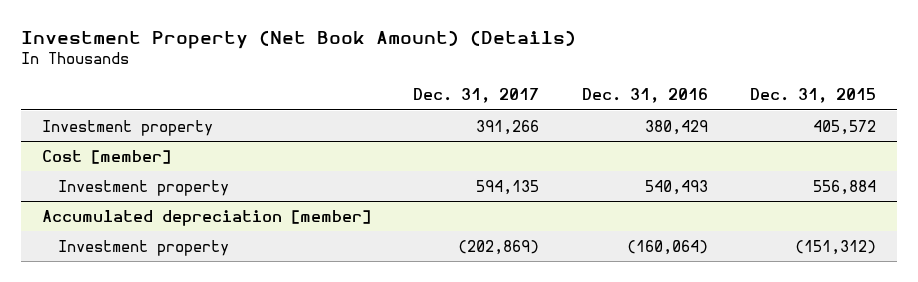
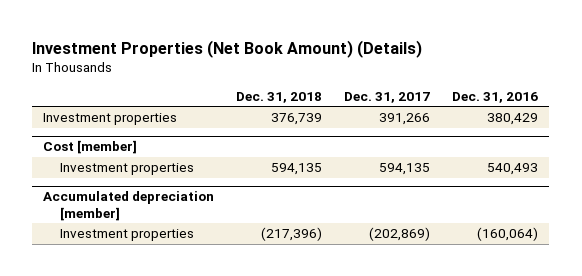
- Investment Property (Net Book Amount) (Details)
+ Investment Properties (Net Book Amount) (Details)
- | Dec. 31, 2017 | Dec. 31, 2016 | Dec. 31, 2015
+ | Dec. 31, 2018 | Dec. 31, 2017 | Dec. 31, 2016
- Investment property | 391,266 | 380,429 | 405,572
+ Investment properties | 376,739 | 391,266 | 380,429
@ Cost [member]
- Investment property | 594,135 | 540,493 | 556,884
+ Investment properties | 594,135 | 594,135 | 540,493
@ Accumulated depreciation [member]
- Investment property | (202,869) | (160,064) | (151,312)
+ Investment properties | (217,396) | (202,869) | (160,064)

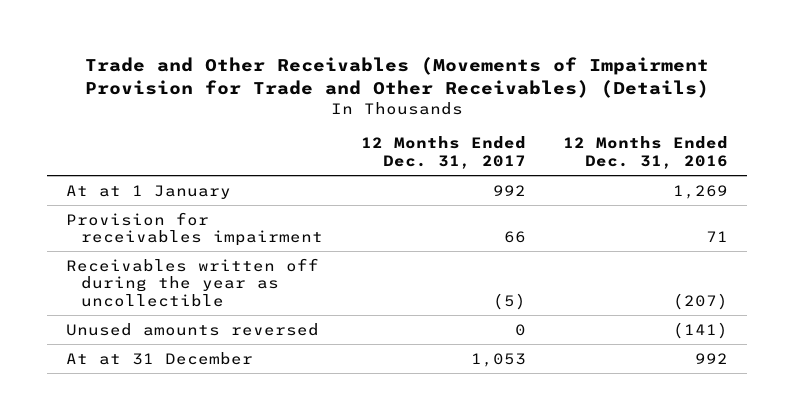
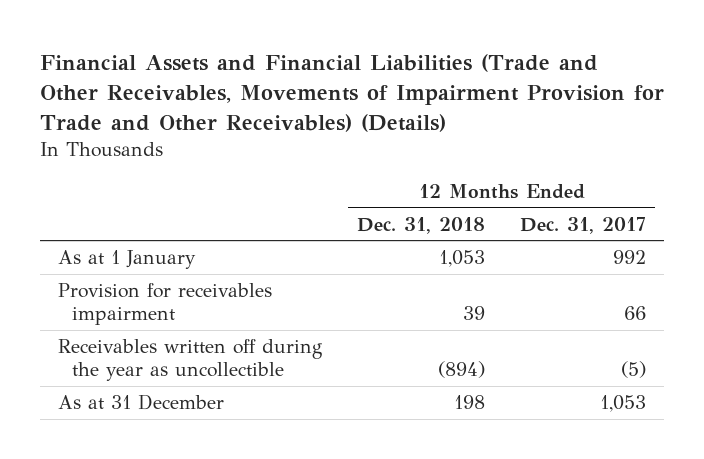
- Trade and Other Receivables (Movements of Impairment Provision for Trade and Other Receivables) (Details)
+ Financial Assets and Financial Liabilities (Trade and Other Receivables, Movements of Impairment Provision for Trade and Other Receivables) (Details)
- | 12 Months Ended Dec. 31, 2017 | 12 Months Ended Dec. 31, 2016
+ | 12 Months Ended Dec. 31, 2018 | 12 Months Ended Dec. 31, 2017
- At at 1 January | 992 | 1,269
+ As at 1 January | 1,053 | 992
- Unused amounts reversed | 0 | (141)
- At at 31 December | 1,053 | 992
+ As at 31 December | 198 | 1,053

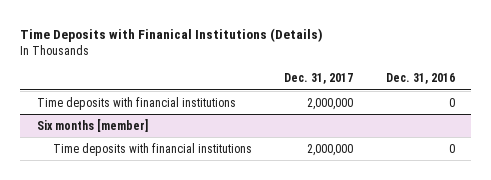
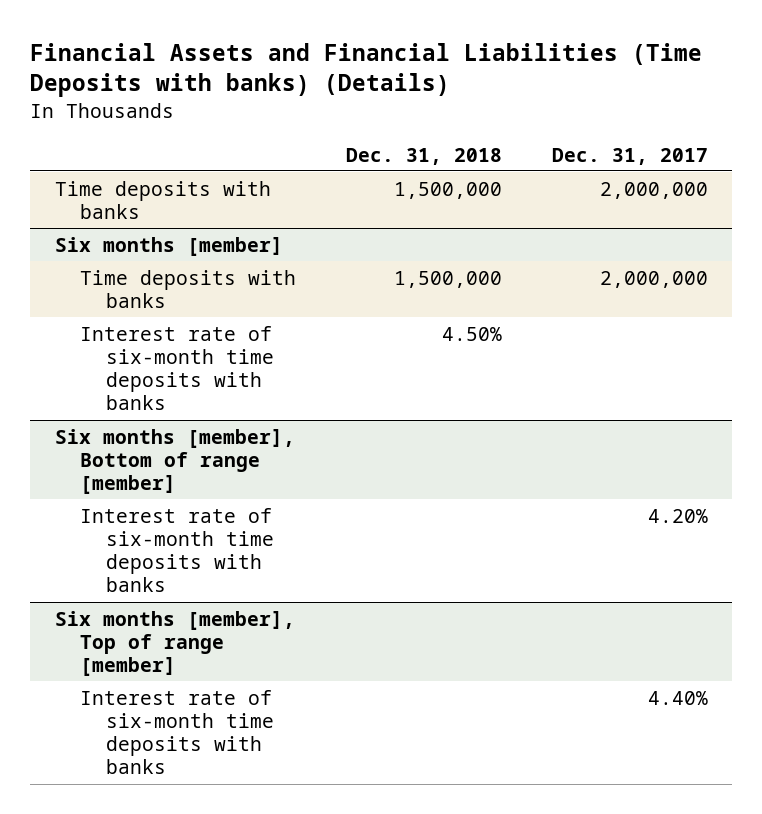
- Time Deposits with Finanical Institutions (Details)
+ Financial Assets and Financial Liabilities (Time Deposits with banks) (Details)
- | Dec. 31, 2017 | Dec. 31, 2016
+ | Dec. 31, 2018 | Dec. 31, 2017
- Time deposits with financial institutions | 2,000,000 | 0
+ Time deposits with banks | 1,500,000 | 2,000,000
@ Six months [member]
- Time deposits with financial institutions | 2,000,000 | 0
+ Time deposits with banks | 1,500,000 | 2,000,000
+ Interest rate of six-month time deposits with banks | 4.50% |
+ Six months [member], Bottom of range [member]
+ Interest rate of six-month time deposits with banks | | 4.20%
+ Six months [member], Top of range [member]
+ Interest rate of six-month time deposits with banks | | 4.40%

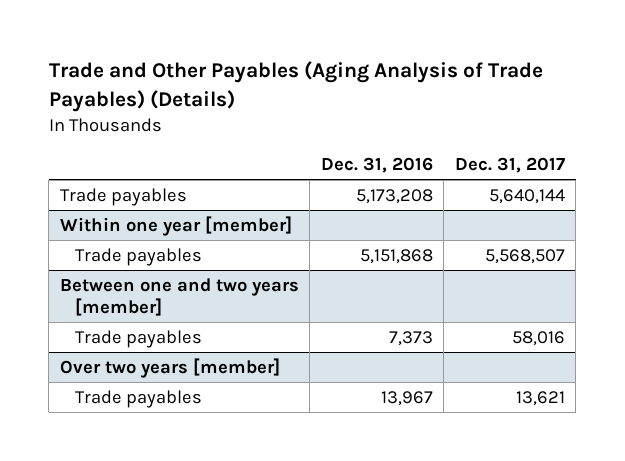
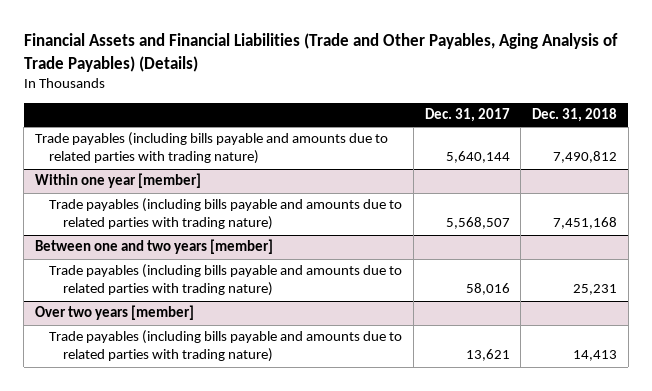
- Trade and Other Payables (Aging Analysis of Trade Payables) (Details)
+ Financial Assets and Financial Liabilities (Trade and Other Payables, Aging Analysis of Trade Payables) (Details)
- | Dec. 31, 2016 | Dec. 31, 2017
+ | Dec. 31, 2017 | Dec. 31, 2018
- Trade payables | 5,173,208 | 5,640,144
+ Trade payables (including bills payable and amounts due to related parties with trading nature) | 5,640,144 | 7,490,812
@ Within one year [member]
- Trade payables | 5,151,868 | 5,568,507
+ Trade payables (including bills payable and amounts due to related parties with trading nature) | 5,568,507 | 7,451,168
@ Between one and two years [member]
- Trade payables | 7,373 | 58,016
+ Trade payables (including bills payable and amounts due to related parties with trading nature) | 58,016 | 25,231
@ Over two years [member]
- Trade payables | 13,967 | 13,621
+ Trade payables (including bills payable and amounts due to related parties with trading nature) | 13,621 | 14,413

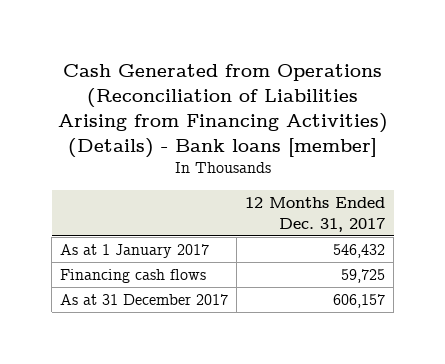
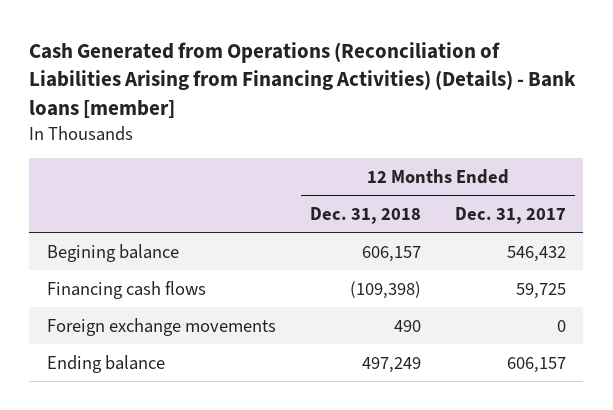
- | 12 Months Ended Dec. 31, 2017
+ | 12 Months Ended Dec. 31, 2018 | 12 Months Ended Dec. 31, 2017
- As at 1 January 2017 | 546,432
+ Begining balance | 606,157 | 546,432
- As at 31 December 2017 | 606,157
+ Foreign exchange movements | 490 | 0
+ Ending balance | 497,249 | 606,157

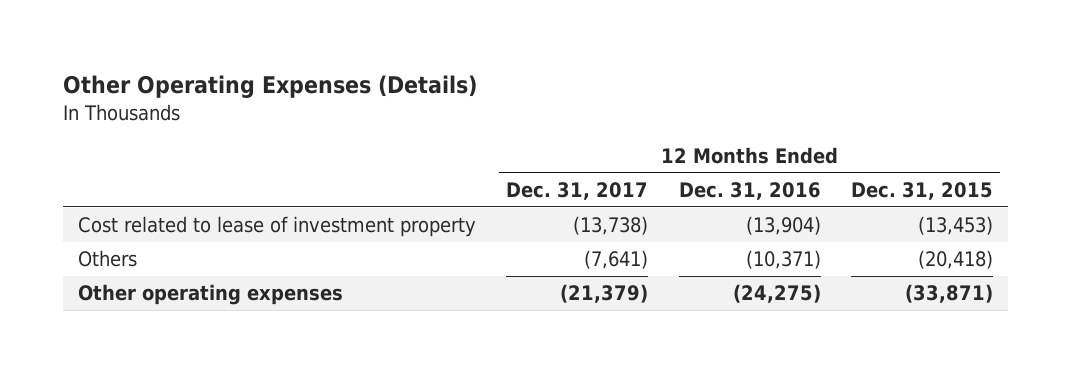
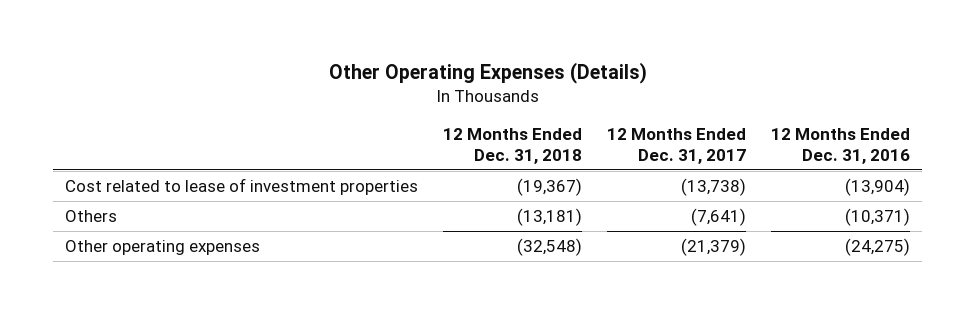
- | 12 Months Ended Dec. 31, 2017 | 12 Months Ended Dec. 31, 2016 | 12 Months Ended Dec. 31, 2015
+ | 12 Months Ended Dec. 31, 2018 | 12 Months Ended Dec. 31, 2017 | 12 Months Ended Dec. 31, 2016
- Cost related to lease of investment property | (13,738) | (13,904) | (13,453)
+ Cost related to lease of investment properties | (19,367) | (13,738) | (13,904)

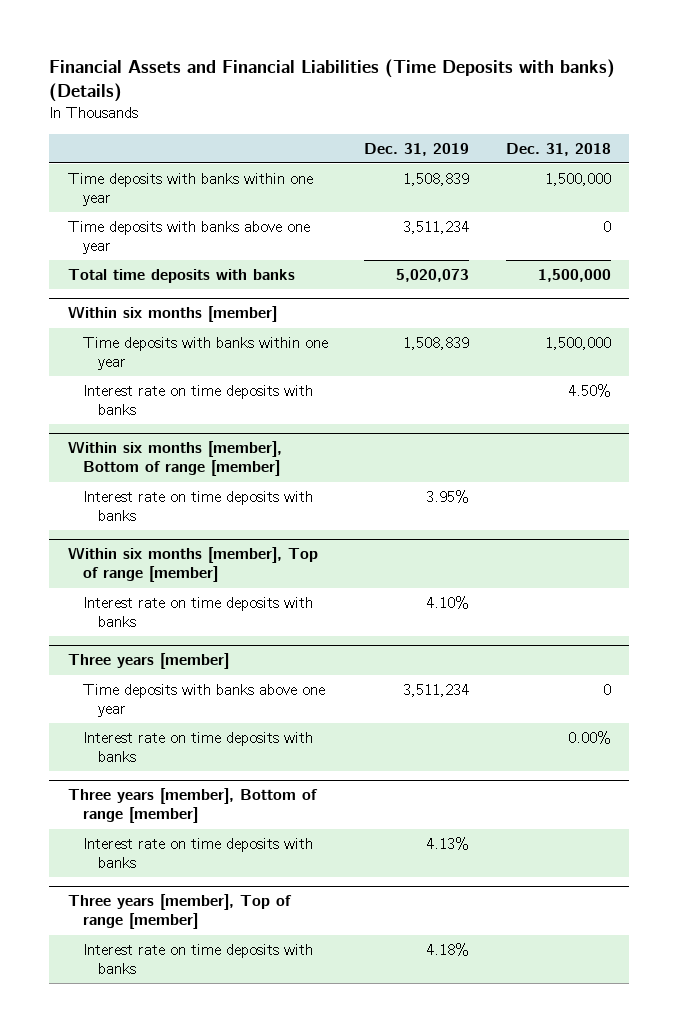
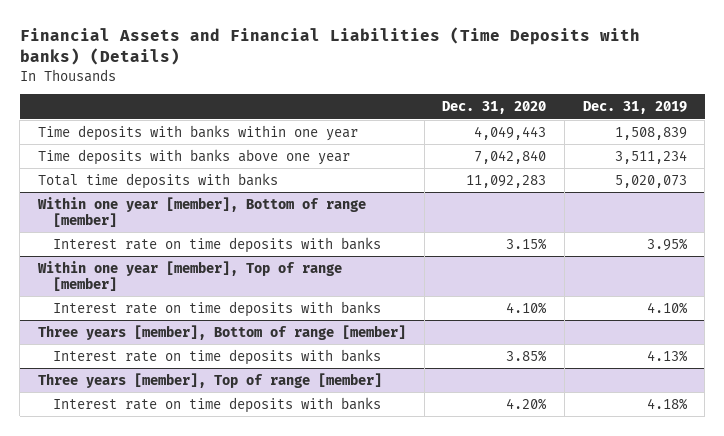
- | Dec. 31, 2019 | Dec. 31, 2018
+ | Dec. 31, 2020 | Dec. 31, 2019
- Within six months [member]
- Time deposits with banks within one year | 1,508,839 | 1,500,000
- Interest rate on time deposits with banks | | 4.50%
- Within six months [member], Bottom of range [member]
+ Within one year [member], Bottom of range [member]
- Within six months [member], Top of range [member]
+ Within one year [member], Top of range [member]
- Three years [member]
- Time deposits with banks above one year | 3,511,234 | 0
- Interest rate on time deposits with banks | | 0.00%

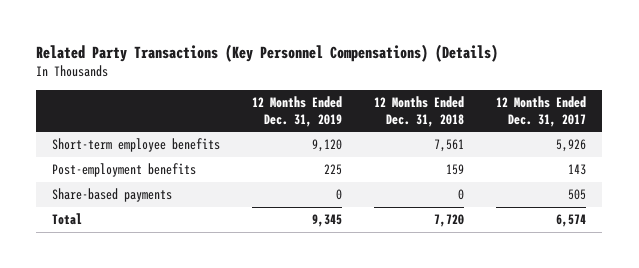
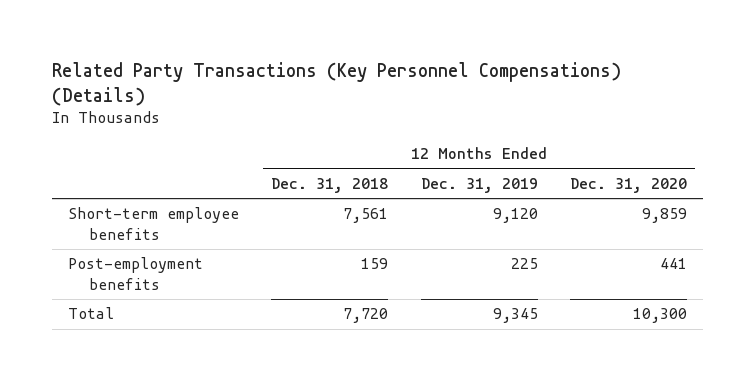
- | 12 Months Ended Dec. 31, 2019 | 12 Months Ended Dec. 31, 2018 | 12 Months Ended Dec. 31, 2017
+ | 12 Months Ended Dec. 31, 2018 | 12 Months Ended Dec. 31, 2019 | 12 Months Ended Dec. 31, 2020
- Share-based payments | 0 | 0 | 505

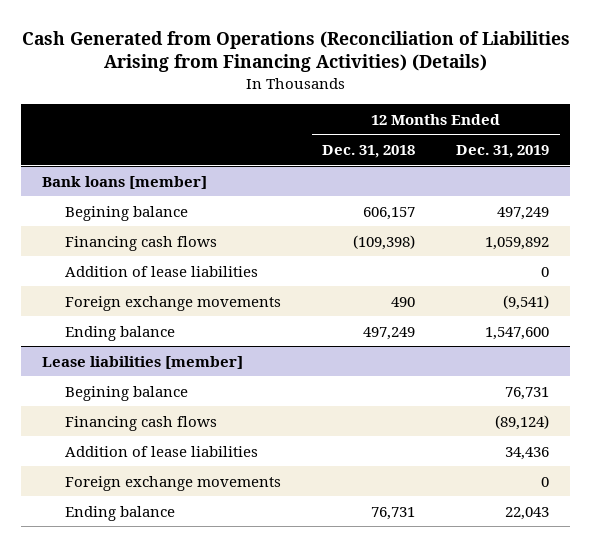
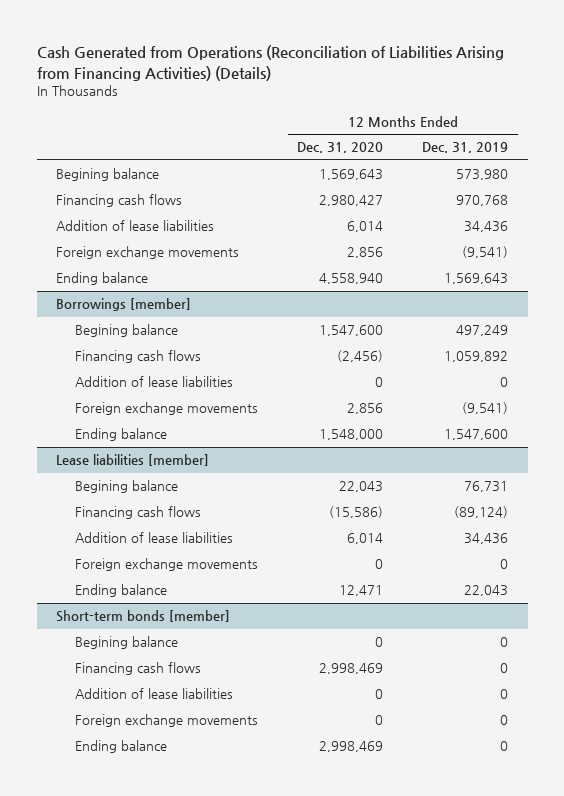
- | 12 Months Ended Dec. 31, 2018 | 12 Months Ended Dec. 31, 2019
+ | 12 Months Ended Dec. 31, 2020 | 12 Months Ended Dec. 31, 2019
- Bank loans [member]
+ Begining balance | 1,569,643 | 573,980
+ Financing cash flows | 2,980,427 | 970,768
+ Addition of lease liabilities | 6,014 | 34,436
+ Foreign exchange movements | 2,856 | (9,541)
+ Ending balance | 4,558,940 | 1,569,643
+ Borrowings [member]
+ Short-term bonds [member]
+ Begining balance | 0 | 0
+ Financing cash flows | 2,998,469 | 0
+ Addition of lease liabilities | 0 | 0
+ Foreign exchange movements | 0 | 0
+ Ending balance | 2,998,469 | 0

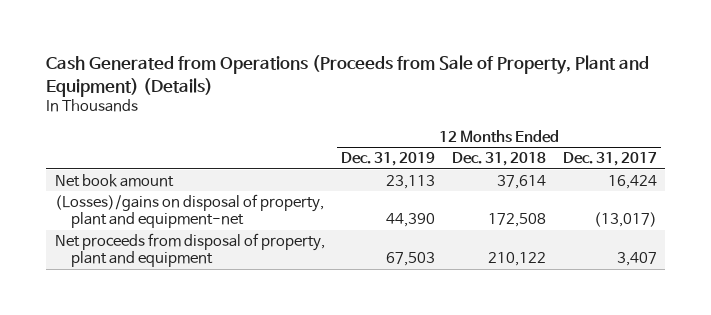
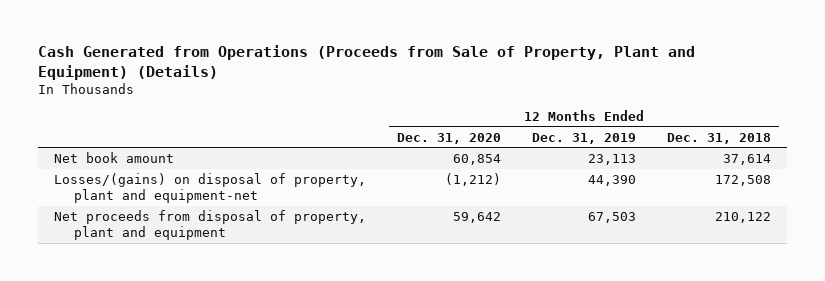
- | 12 Months Ended Dec. 31, 2019 | 12 Months Ended Dec. 31, 2018 | 12 Months Ended Dec. 31, 2017
+ | 12 Months Ended Dec. 31, 2020 | 12 Months Ended Dec. 31, 2019 | 12 Months Ended Dec. 31, 2018
- (Losses)/gains on disposal of property, plant and equipment-net | 44,390 | 172,508 | (13,017)
+ Losses/(gains) on disposal of property, plant and equipment-net | (1,212) | 44,390 | 172,508

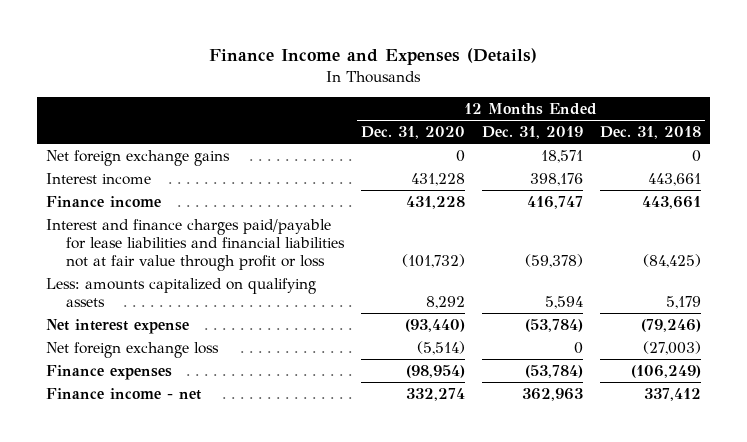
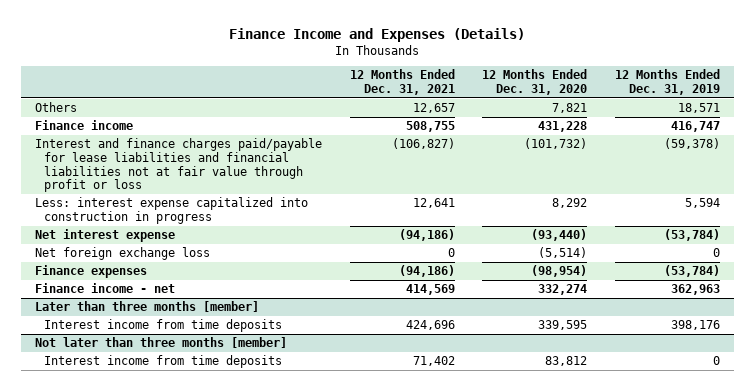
- | 12 Months Ended Dec. 31, 2020 | 12 Months Ended Dec. 31, 2019 | 12 Months Ended Dec. 31, 2018
+ | 12 Months Ended Dec. 31, 2021 | 12 Months Ended Dec. 31, 2020 | 12 Months Ended Dec. 31, 2019
- Net foreign exchange gains | 0 | 18,571 | 0
- Interest income | 431,228 | 398,176 | 443,661
+ Others | 12,657 | 7,821 | 18,571
- Less: amounts capitalized on qualifying assets | 8,292 | 5,594 | 5,179
+ Less: interest expense capitalized into construction in progress | 12,641 | 8,292 | 5,594
+ Later than three months [member]
+ Interest income from time deposits | 424,696 | 339,595 | 398,176
+ Not later than three months [member]
+ Interest income from time deposits | 71,402 | 83,812 | 0

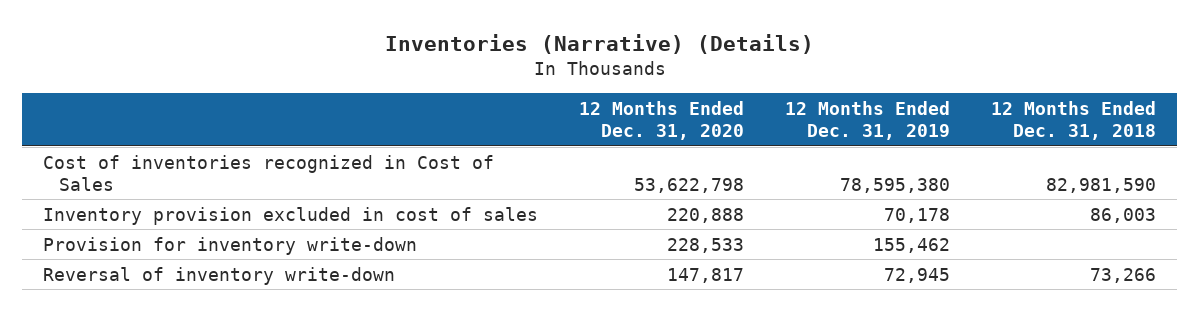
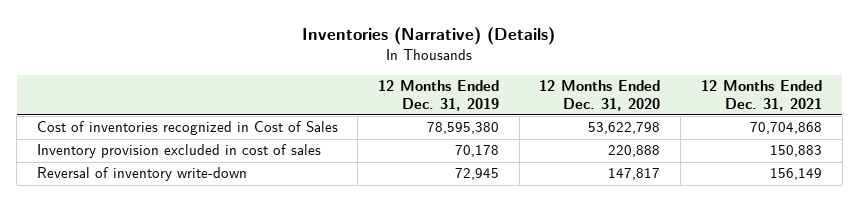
- | 12 Months Ended Dec. 31, 2020 | 12 Months Ended Dec. 31, 2019 | 12 Months Ended Dec. 31, 2018
+ | 12 Months Ended Dec. 31, 2019 | 12 Months Ended Dec. 31, 2020 | 12 Months Ended Dec. 31, 2021
- Provision for inventory write-down | 228,533 | 155,462 |

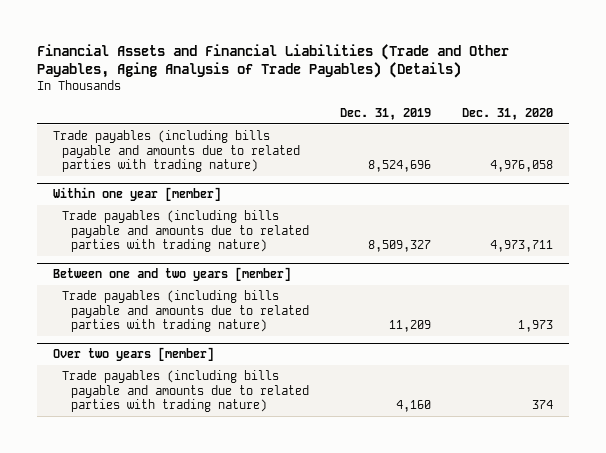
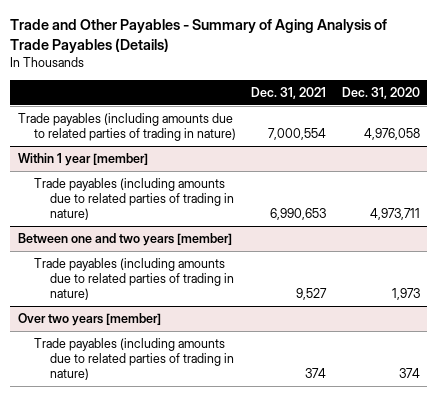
- Financial Assets and Financial Liabilities (Trade and Other Payables, Aging Analysis of Trade Payables) (Details)
+ Trade and Other Payables - Summary of Aging Analysis of Trade Payables (Details)
- | Dec. 31, 2019 | Dec. 31, 2020
+ | Dec. 31, 2021 | Dec. 31, 2020
- Trade payables (including bills payable and amounts due to related parties with trading nature) | 8,524,696 | 4,976,058
- Within one year [member]
- Trade payables (including bills payable and amounts due to related parties with trading nature) | 8,509,327 | 4,973,711
+ Trade payables (including amounts due to related parties of trading in nature) | 7,000,554 | 4,976,058
+ Within 1 year [member]
+ Trade payables (including amounts due to related parties of trading in nature) | 6,990,653 | 4,973,711
@ Between one and two years [member]
- Trade payables (including bills payable and amounts due to related parties with trading nature) | 11,209 | 1,973
+ Trade payables (including amounts due to related parties of trading in nature) | 9,527 | 1,973
@ Over two years [member]
- Trade payables (including bills payable and amounts due to related parties with trading nature) | 4,160 | 374
+ Trade payables (including amounts due to related parties of trading in nature) | 374 | 374

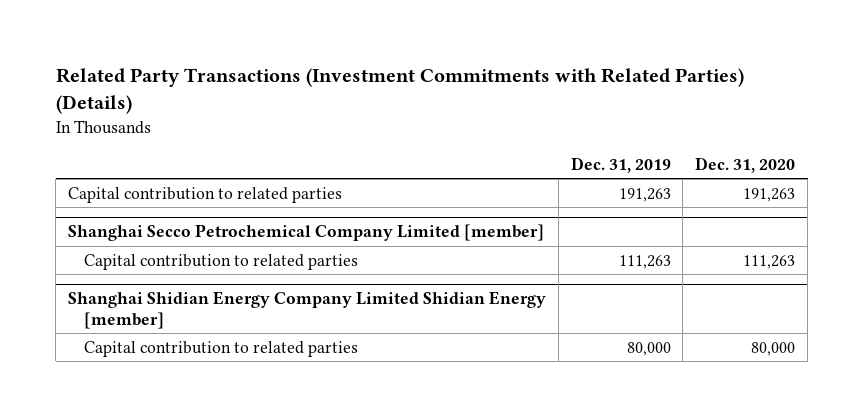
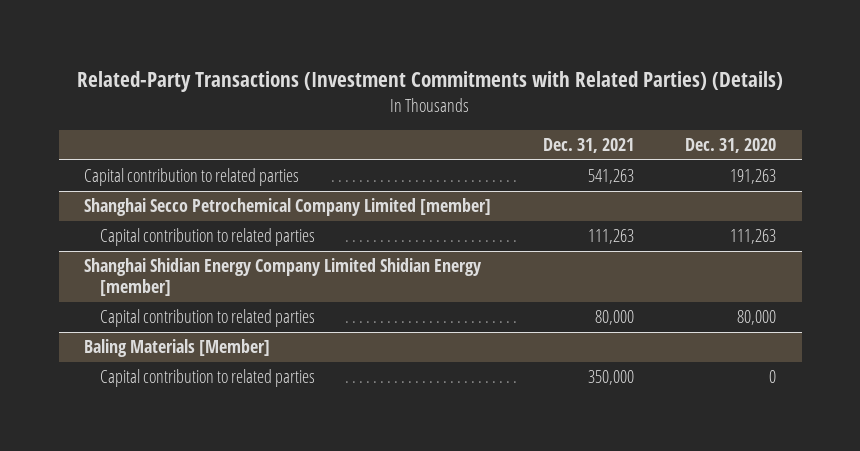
- Related Party Transactions (Investment Commitments with Related Parties) (Details)
+ Related-Party Transactions (Investment Commitments with Related Parties) (Details)
- | Dec. 31, 2019 | Dec. 31, 2020
+ | Dec. 31, 2021 | Dec. 31, 2020
+ Baling Materials [Member]
+ Capital contribution to related parties | 350,000 | 0

